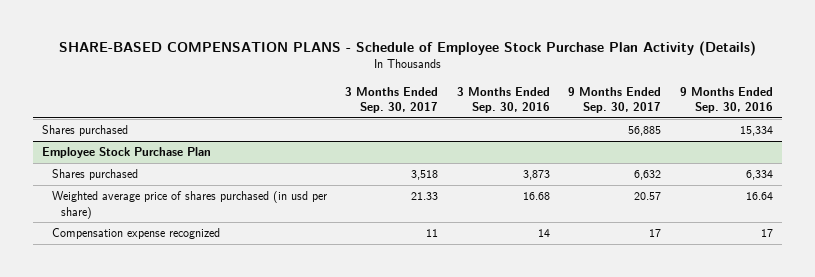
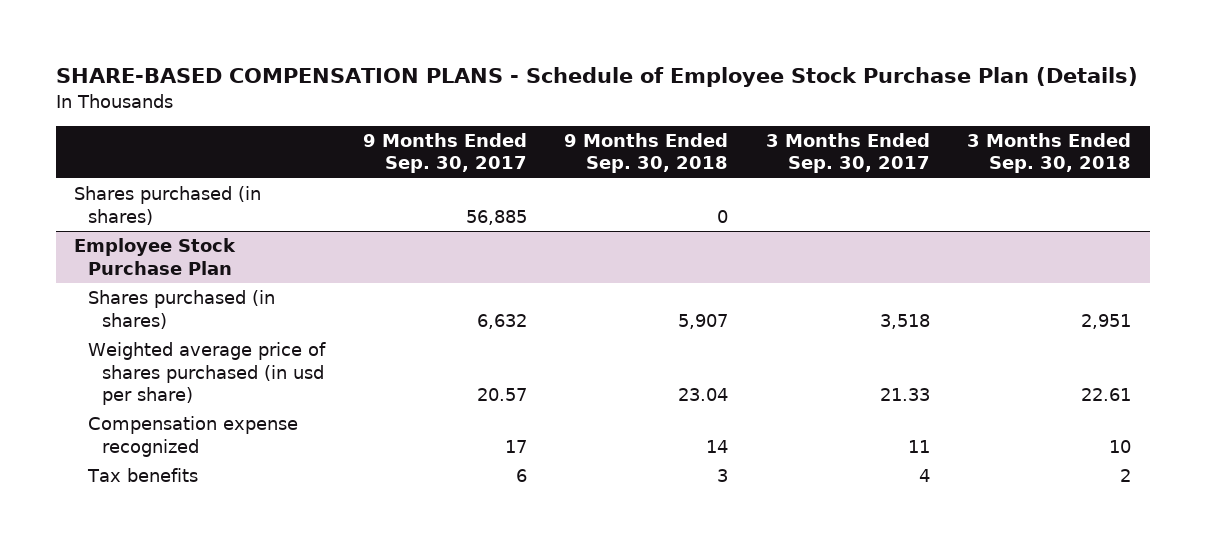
- SHARE-BASED COMPENSATION PLANS - Schedule of Employee Stock Purchase Plan Activity (Details)
+ SHARE-BASED COMPENSATION PLANS - Schedule of Employee Stock Purchase Plan (Details)
- | 3 Months Ended Sep. 30, 2017 | 3 Months Ended Sep. 30, 2016 | 9 Months Ended Sep. 30, 2017 | 9 Months Ended Sep. 30, 2016
+ | 9 Months Ended Sep. 30, 2017 | 9 Months Ended Sep. 30, 2018 | 3 Months Ended Sep. 30, 2017 | 3 Months Ended Sep. 30, 2018
- Shares purchased | | | 56,885 | 15,334
+ Shares purchased (in shares) | 56,885 | 0 | |
@ Employee Stock Purchase Plan
- Shares purchased | 3,518 | 3,873 | 6,632 | 6,334
+ Shares purchased (in shares) | 6,632 | 5,907 | 3,518 | 2,951
+ Tax benefits | 6 | 3 | 4 | 2

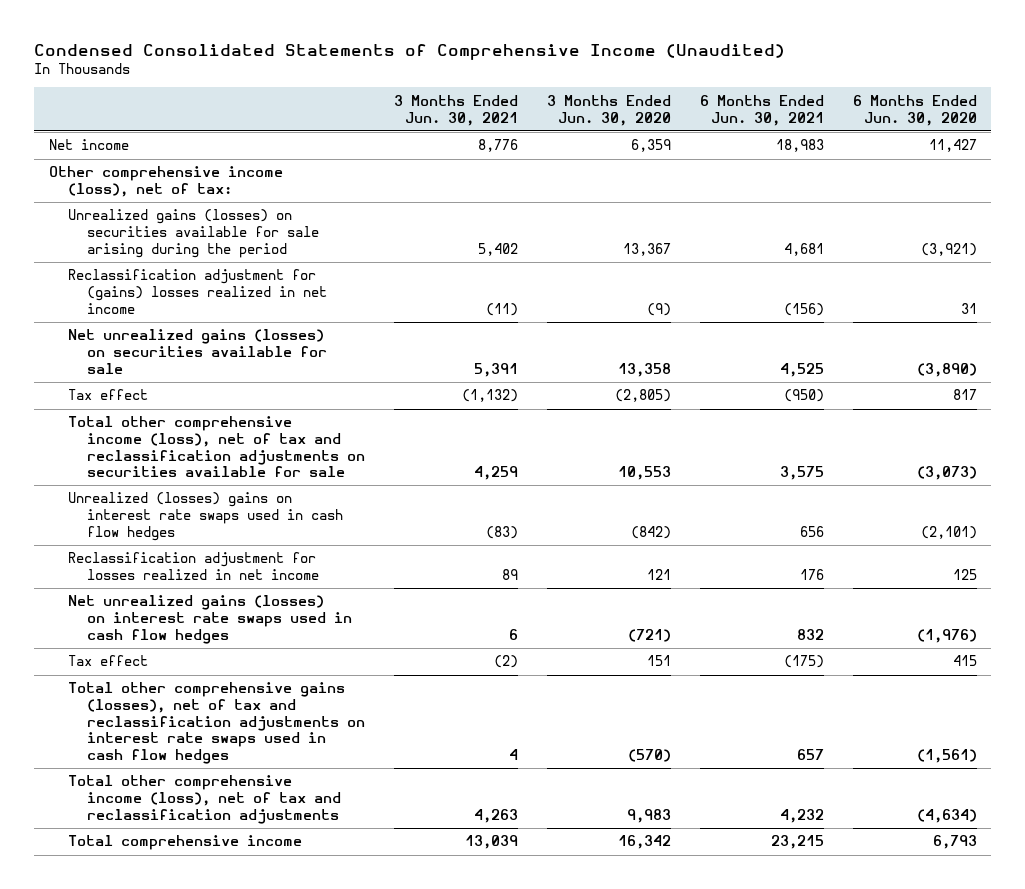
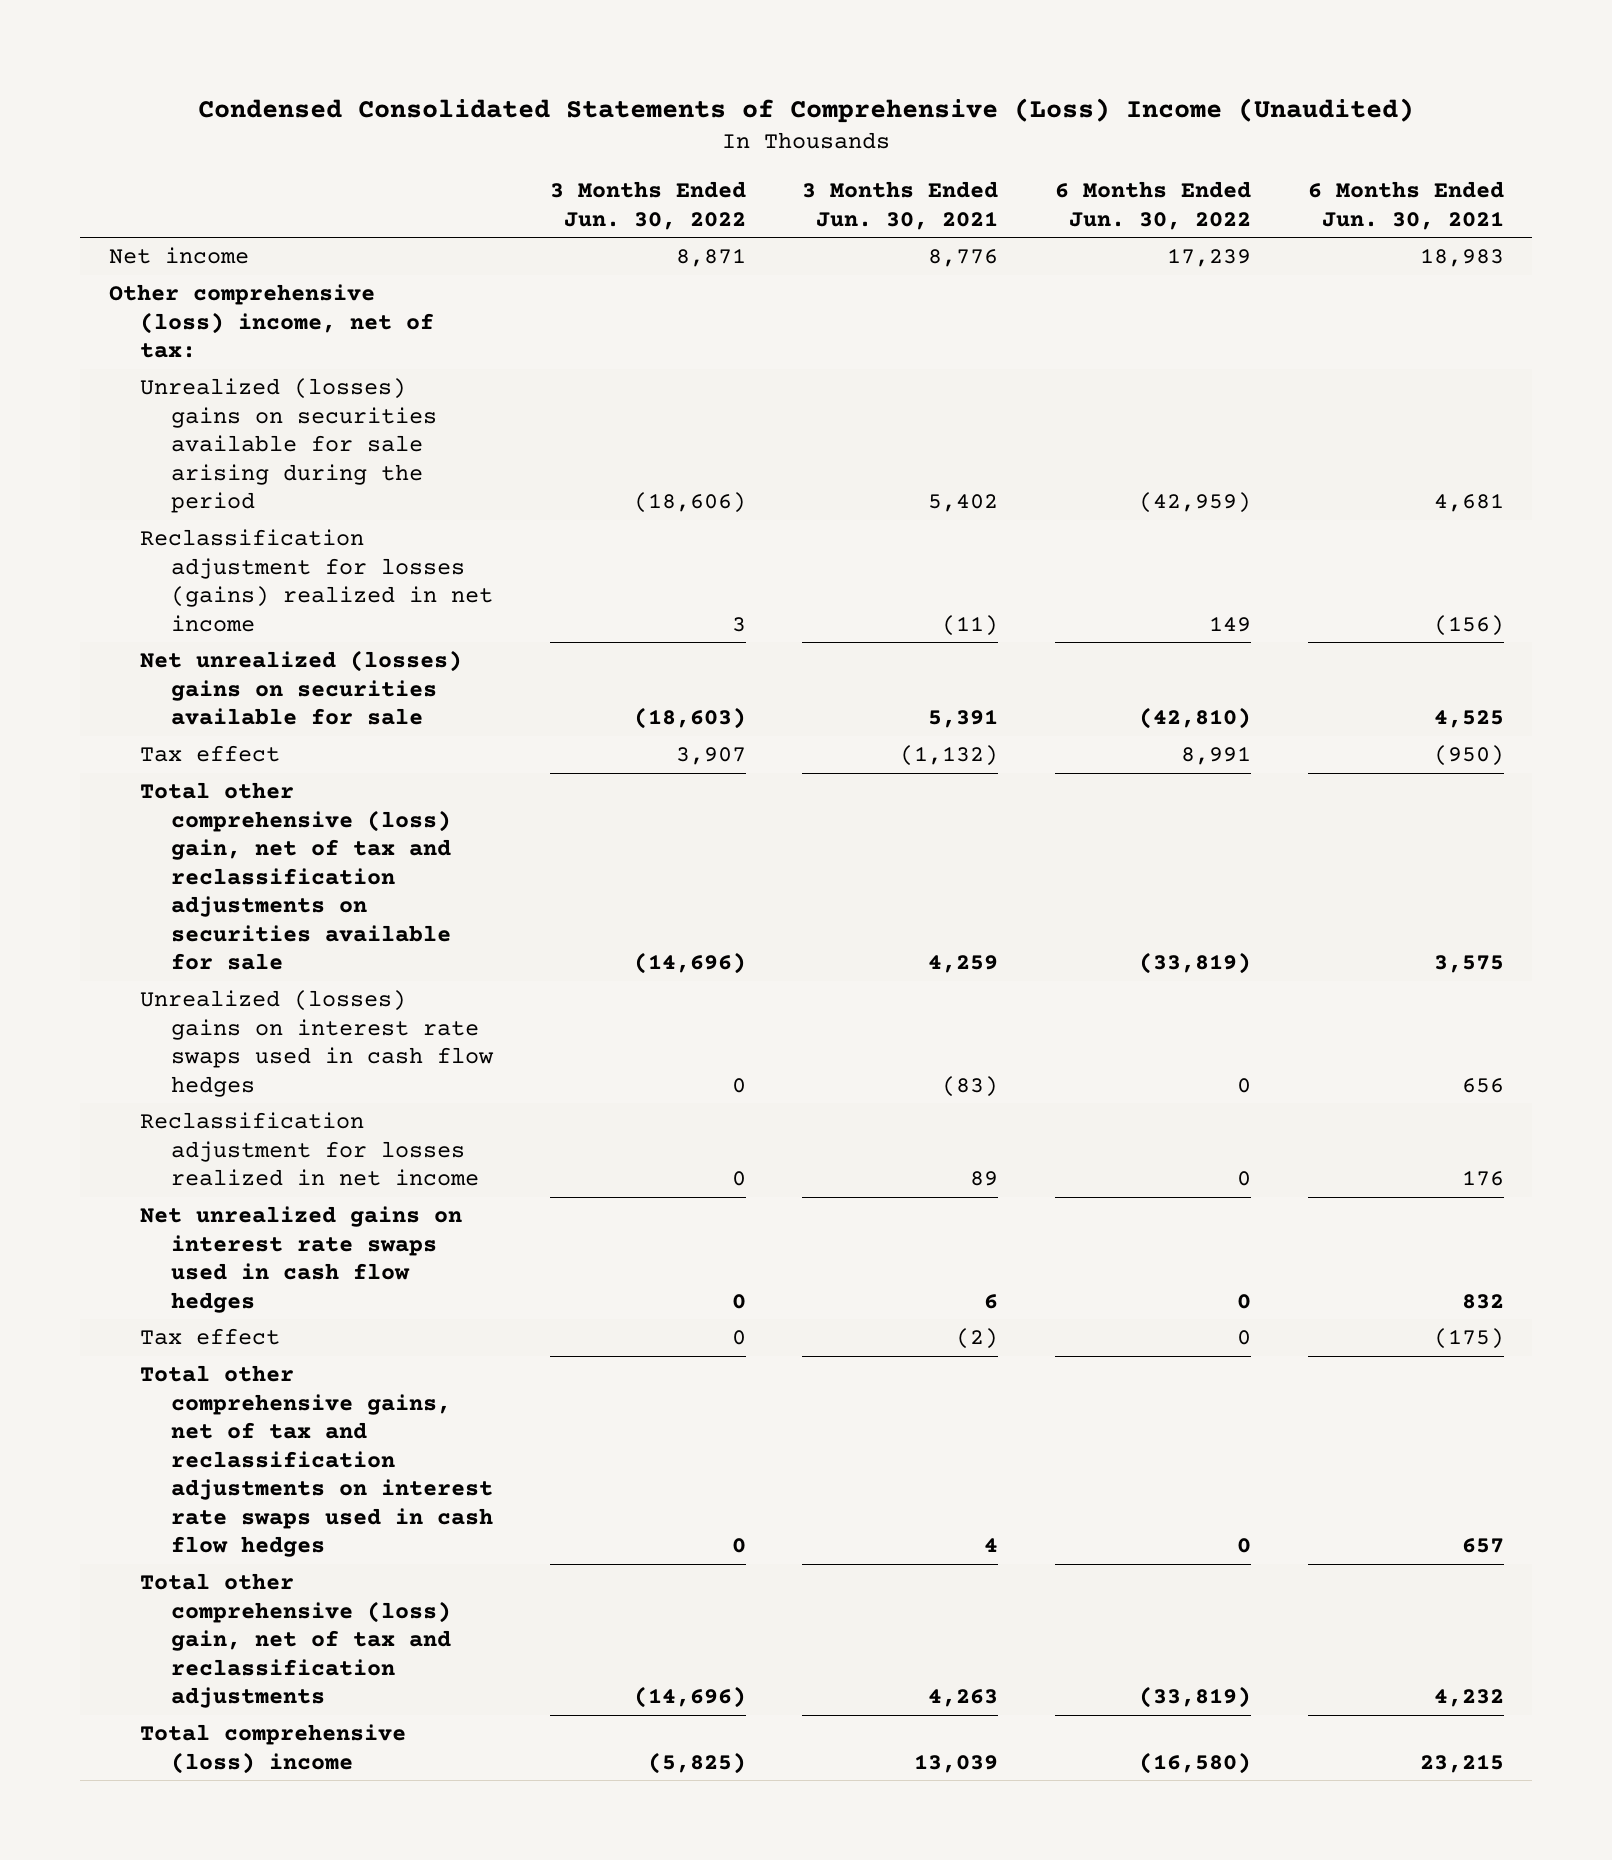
- Condensed Consolidated Statements of Comprehensive Income (Unaudited)
+ Condensed Consolidated Statements of Comprehensive (Loss) Income (Unaudited)
- | 3 Months Ended Jun. 30, 2021 | 3 Months Ended Jun. 30, 2020 | 6 Months Ended Jun. 30, 2021 | 6 Months Ended Jun. 30, 2020
+ | 3 Months Ended Jun. 30, 2022 | 3 Months Ended Jun. 30, 2021 | 6 Months Ended Jun. 30, 2022 | 6 Months Ended Jun. 30, 2021
- Other comprehensive income (loss), net of tax:
- Unrealized gains (losses) on securities available for sale arising during the period | 5,402 | 13,367 | 4,681 | (3,921)
- Reclassification adjustment for (gains) losses realized in net income | (11) | (9) | (156) | 31
- Net unrealized gains (losses) on securities available for sale | 5,391 | 13,358 | 4,525 | (3,890)
+ Other comprehensive (loss) income, net of tax:
+ Unrealized (losses) gains on securities available for sale arising during the period | (18,606) | 5,402 | (42,959) | 4,681
+ Reclassification adjustment for losses (gains) realized in net income | 3 | (11) | 149 | (156)
+ Net unrealized (losses) gains on securities available for sale | (18,603) | 5,391 | (42,810) | 4,525
- Total other comprehensive income (loss), net of tax and reclassification adjustments on securities available for sale | 4,259 | 10,553 | 3,575 | (3,073)
+ Total other comprehensive (loss) gain, net of tax and reclassification adjustments on securities available for sale | (14,696) | 4,259 | (33,819) | 3,575
- Net unrealized gains (losses) on interest rate swaps used in cash flow hedges | 6 | (721) | 832 | (1,976)
+ Net unrealized gains on interest rate swaps used in cash flow hedges | 0 | 6 | 0 | 832
- Total other comprehensive gains (losses), net of tax and reclassification adjustments on interest rate swaps used in cash flow hedges | 4 | (570) | 657 | (1,561)
- Total other comprehensive income (loss), net of tax and reclassification adjustments | 4,263 | 9,983 | 4,232 | (4,634)
- Total comprehensive income | 13,039 | 16,342 | 23,215 | 6,793
+ Total other comprehensive gains, net of tax and reclassification adjustments on interest rate swaps used in cash flow hedges | 0 | 4 | 0 | 657
+ Total other comprehensive (loss) gain, net of tax and reclassification adjustments | (14,696) | 4,263 | (33,819) | 4,232
+ Total comprehensive (loss) income | (5,825) | 13,039 | (16,580) | 23,215

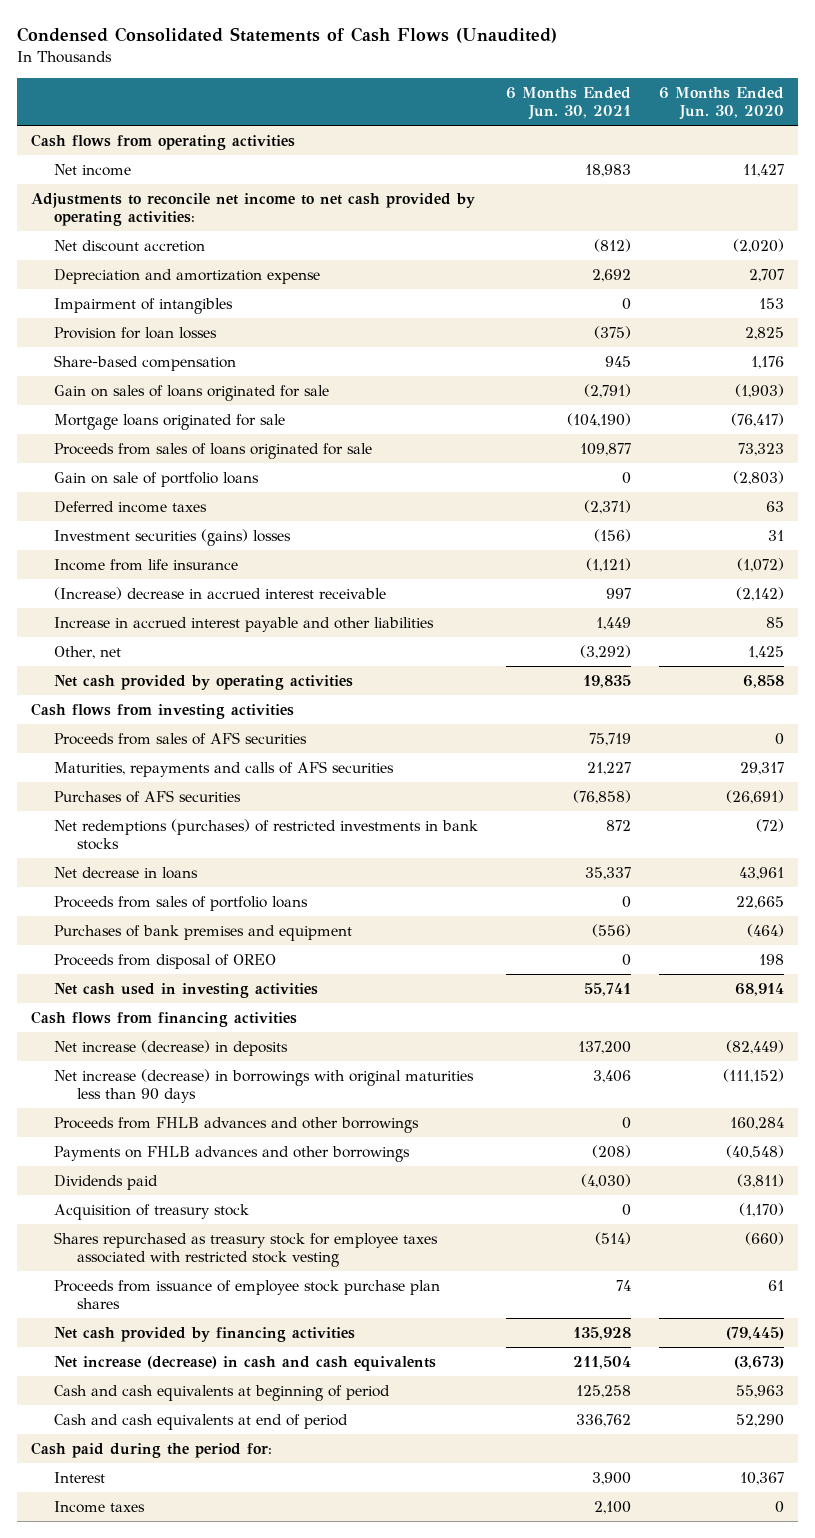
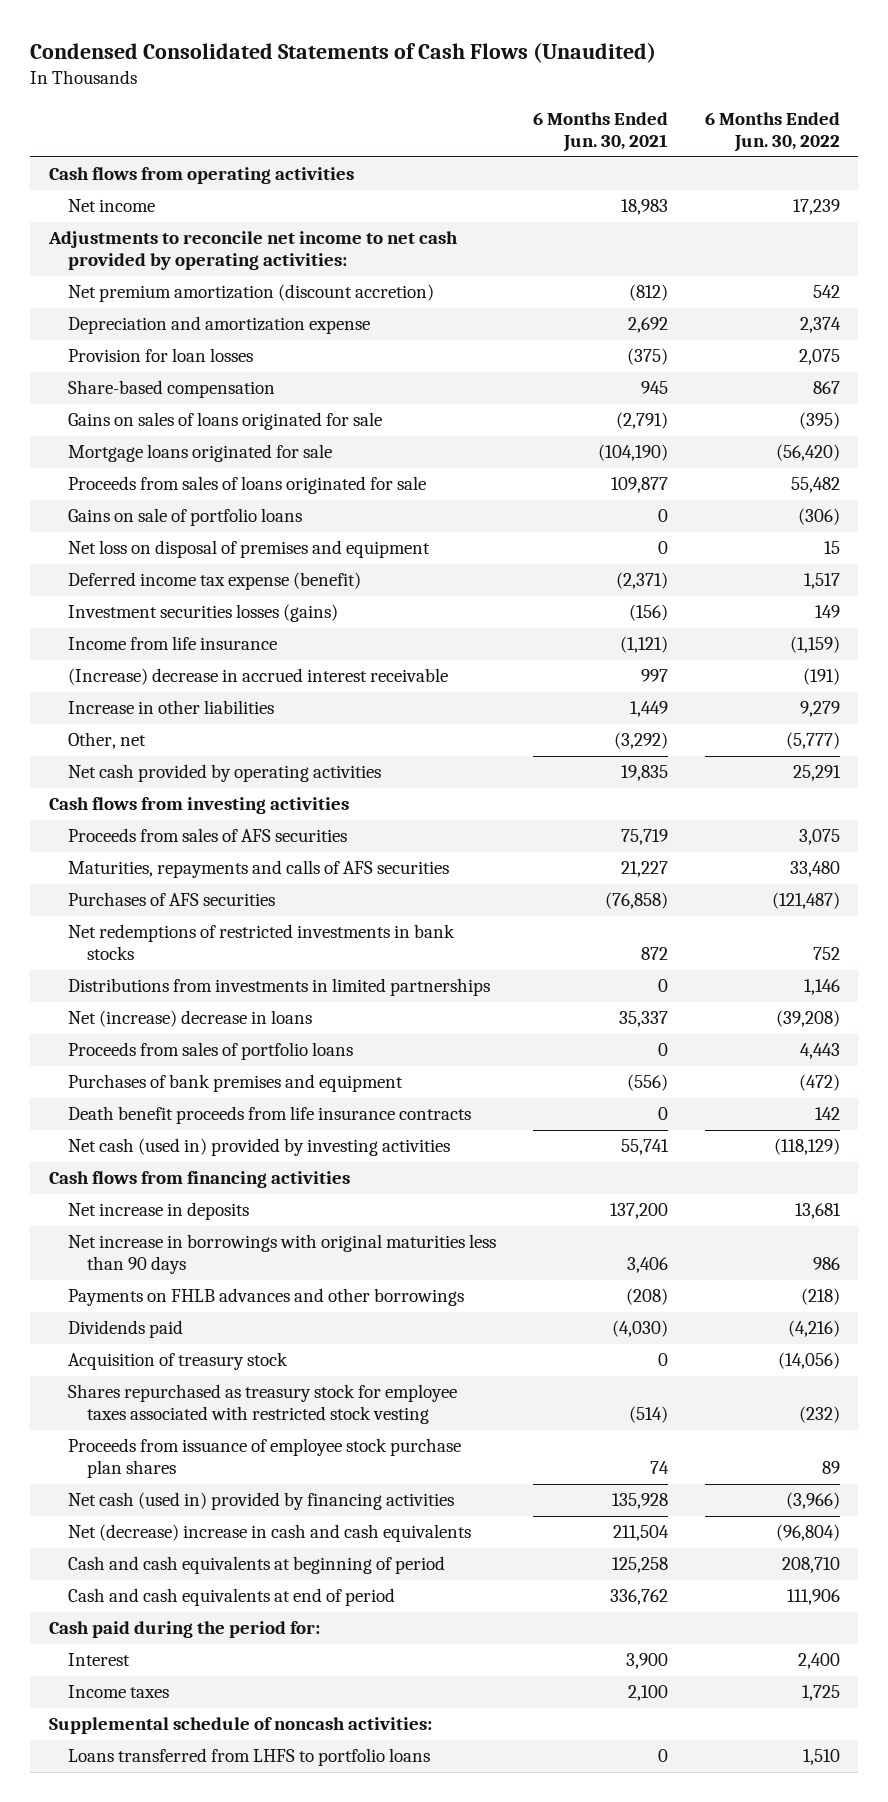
- | 6 Months Ended Jun. 30, 2021 | 6 Months Ended Jun. 30, 2020
+ | 6 Months Ended Jun. 30, 2021 | 6 Months Ended Jun. 30, 2022
- Net discount accretion | (812) | (2,020)
+ Net premium amortization (discount accretion) | (812) | 542
- Impairment of intangibles | 0 | 153
- Gain on sales of loans originated for sale | (2,791) | (1,903)
+ Gains on sales of loans originated for sale | (2,791) | (395)
- Gain on sale of portfolio loans | 0 | (2,803)
- Deferred income taxes | (2,371) | 63
- Investment securities (gains) losses | (156) | 31
+ Gains on sale of portfolio loans | 0 | (306)
+ Net loss on disposal of premises and equipment | 0 | 15
+ Deferred income tax expense (benefit) | (2,371) | 1,517
+ Investment securities losses (gains) | (156) | 149
- Increase in accrued interest payable and other liabilities | 1,449 | 85
+ Increase in other liabilities | 1,449 | 9,279
- Net redemptions (purchases) of restricted investments in bank stocks | 872 | (72)
- Net decrease in loans | 35,337 | 43,961
+ Net redemptions of restricted investments in bank stocks | 872 | 752
+ Distributions from investments in limited partnerships | 0 | 1,146
+ Net (increase) decrease in loans | 35,337 | (39,208)
- Proceeds from disposal of OREO | 0 | 198
- Net cash used in investing activities | 55,741 | 68,914
+ Death benefit proceeds from life insurance contracts | 0 | 142
+ Net cash (used in) provided by investing activities | 55,741 | (118,129)
- Net increase (decrease) in deposits | 137,200 | (82,449)
- Net increase (decrease) in borrowings with original maturities less than 90 days | 3,406 | (111,152)
- Proceeds from FHLB advances and other borrowings | 0 | 160,284
+ Net increase in deposits | 137,200 | 13,681
+ Net increase in borrowings with original maturities less than 90 days | 3,406 | 986
- Net cash provided by financing activities | 135,928 | (79,445)
- Net increase (decrease) in cash and cash equivalents | 211,504 | (3,673)
+ Net cash (used in) provided by financing activities | 135,928 | (3,966)
+ Net (decrease) increase in cash and cash equivalents | 211,504 | (96,804)
+ Supplemental schedule of noncash activities:
+ Loans transferred from LHFS to portfolio loans | 0 | 1,510

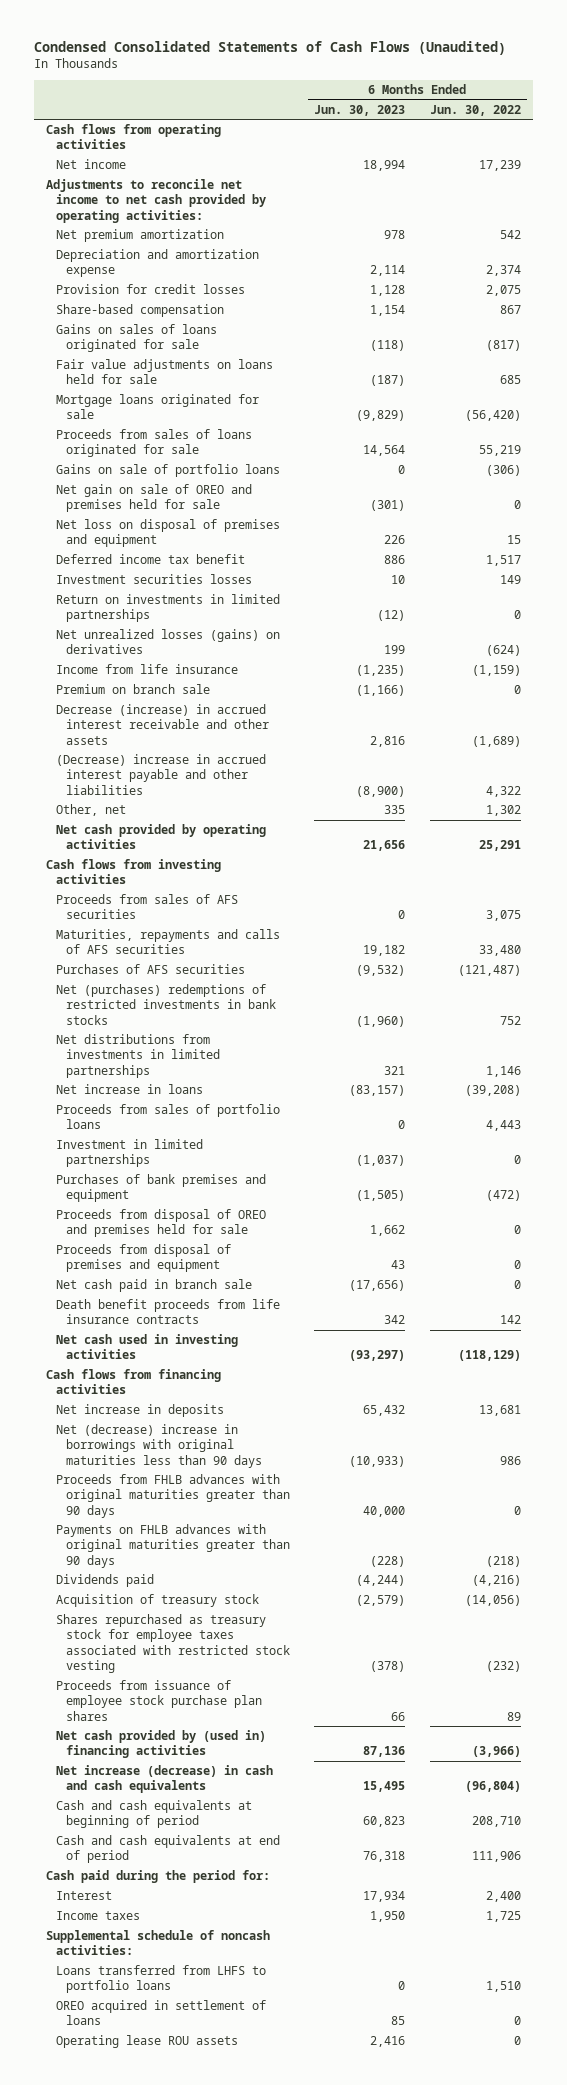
- | 6 Months Ended Jun. 30, 2021 | 6 Months Ended Jun. 30, 2022
+ | 6 Months Ended Jun. 30, 2023 | 6 Months Ended Jun. 30, 2022
- Net premium amortization (discount accretion) | (812) | 542
+ Net premium amortization | 978 | 542
- Provision for loan losses | (375) | 2,075
+ Provision for credit losses | 1,128 | 2,075
- Gains on sales of loans originated for sale | (2,791) | (395)
+ Gains on sales of loans originated for sale | (118) | (817)
+ Fair value adjustments on loans held for sale | (187) | 685
- Proceeds from sales of loans originated for sale | 109,877 | 55,482
+ Proceeds from sales of loans originated for sale | 14,564 | 55,219
+ Net gain on sale of OREO and premises held for sale | (301) | 0
- Deferred income tax expense (benefit) | (2,371) | 1,517
- Investment securities losses (gains) | (156) | 149
+ Deferred income tax benefit | 886 | 1,517
+ Investment securities losses | 10 | 149
+ Return on investments in limited partnerships | (12) | 0
+ Net unrealized losses (gains) on derivatives | 199 | (624)
- (Increase) decrease in accrued interest receivable | 997 | (191)
- Increase in other liabilities | 1,449 | 9,279
- Other, net | (3,292) | (5,777)
+ Premium on branch sale | (1,166) | 0
+ Decrease (increase) in accrued interest receivable and other assets | 2,816 | (1,689)
+ (Decrease) increase in accrued interest payable and other liabilities | (8,900) | 4,322
+ Other, net | 335 | 1,302
- Net redemptions of restricted investments in bank stocks | 872 | 752
- Distributions from investments in limited partnerships | 0 | 1,146
- Net (increase) decrease in loans | 35,337 | (39,208)
+ Net (purchases) redemptions of restricted investments in bank stocks | (1,960) | 752
+ Net distributions from investments in limited partnerships | 321 | 1,146
+ Net increase in loans | (83,157) | (39,208)
+ Investment in limited partnerships | (1,037) | 0
+ Proceeds from disposal of OREO and premises held for sale | 1,662 | 0
+ Proceeds from disposal of premises and equipment | 43 | 0
+ Net cash paid in branch sale | (17,656) | 0
- Net cash (used in) provided by investing activities | 55,741 | (118,129)
+ Net cash used in investing activities | (93,297) | (118,129)
- Net increase in borrowings with original maturities less than 90 days | 3,406 | 986
- Payments on FHLB advances and other borrowings | (208) | (218)
+ Net (decrease) increase in borrowings with original maturities less than 90 days | (10,933) | 986
+ Proceeds from FHLB advances with original maturities greater than 90 days | 40,000 | 0
+ Payments on FHLB advances with original maturities greater than 90 days | (228) | (218)
- Net cash (used in) provided by financing activities | 135,928 | (3,966)
- Net (decrease) increase in cash and cash equivalents | 211,504 | (96,804)
+ Net cash provided by (used in) financing activities | 87,136 | (3,966)
+ Net increase (decrease) in cash and cash equivalents | 15,495 | (96,804)
+ OREO acquired in settlement of loans | 85 | 0
+ Operating lease ROU assets | 2,416 | 0

